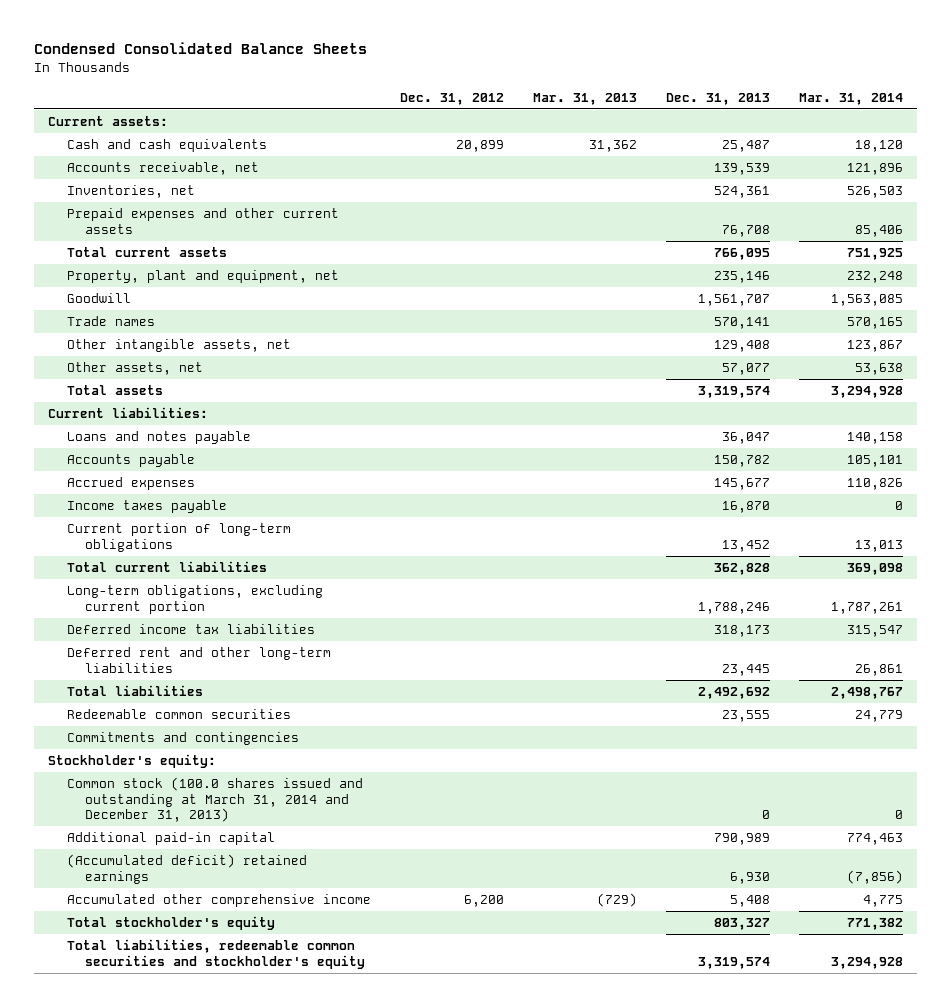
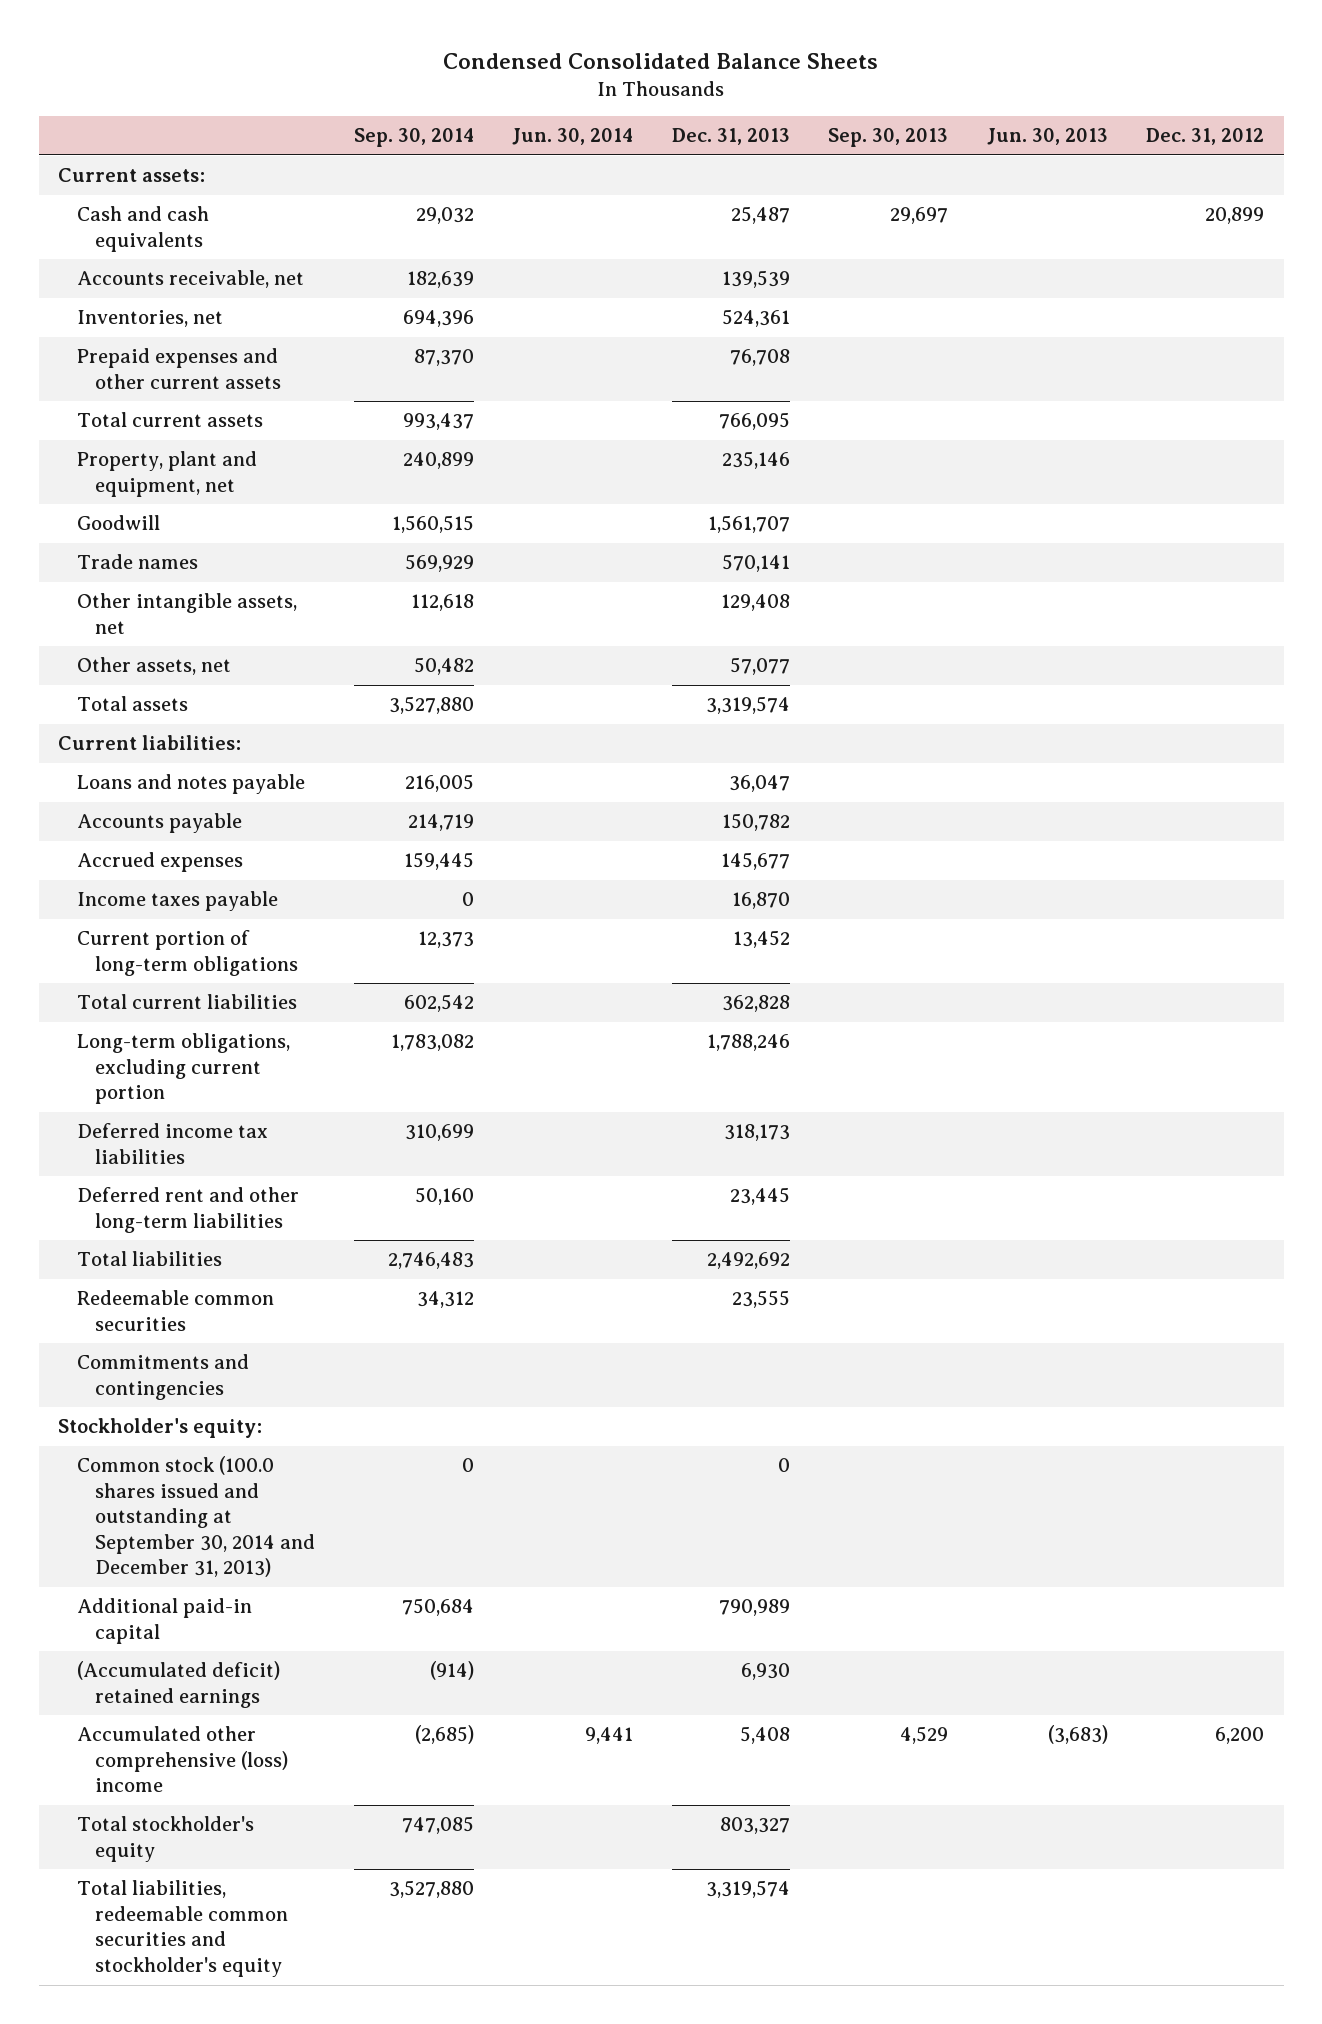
- | Dec. 31, 2012 | Mar. 31, 2013 | Dec. 31, 2013 | Mar. 31, 2014
+ | Sep. 30, 2014 | Jun. 30, 2014 | Dec. 31, 2013 | Sep. 30, 2013 | Jun. 30, 2013 | Dec. 31, 2012
- Common stock (100.0 shares issued and outstanding at March 31, 2014 and December 31, 2013) | | | 0 | 0
+ Common stock (100.0 shares issued and outstanding at September 30, 2014 and December 31, 2013) | 0 | | 0 | | |
- Accumulated other comprehensive income | 6,200 | (729) | 5,408 | 4,775
+ Accumulated other comprehensive (loss) income | (2,685) | 9,441 | 5,408 | 4,529 | (3,683) | 6,200

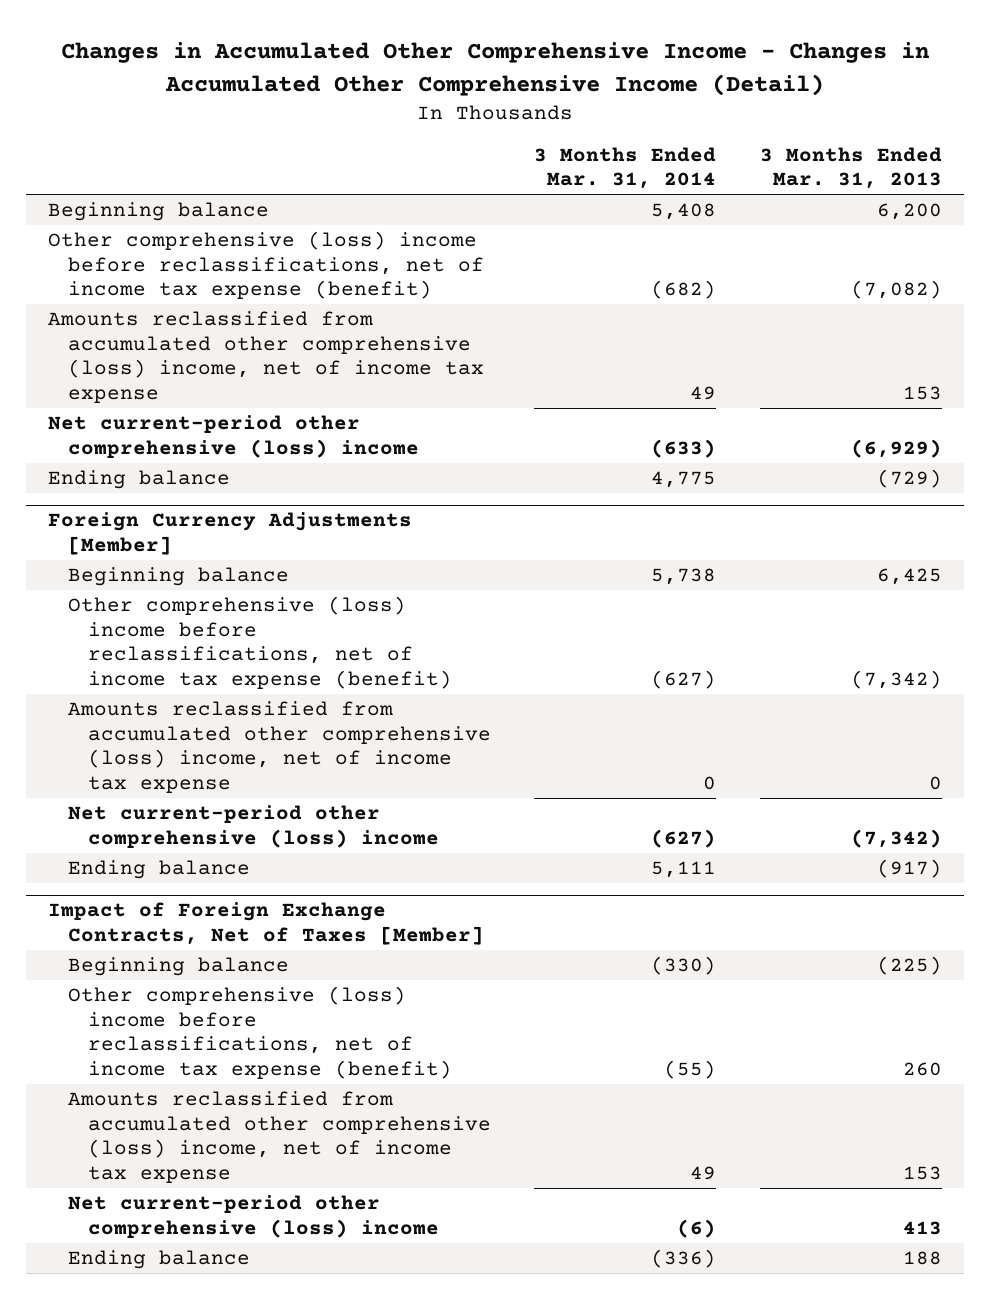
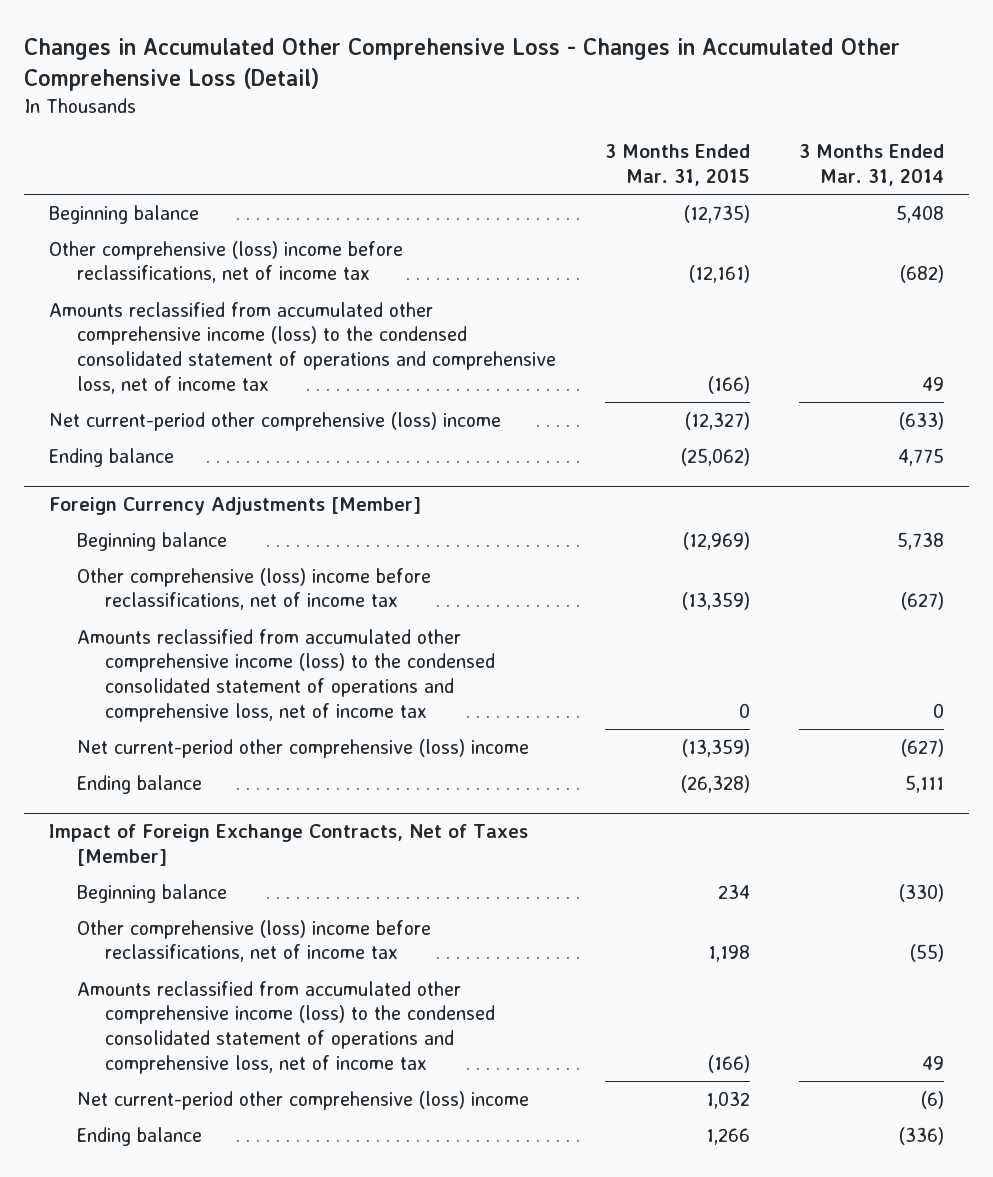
- Changes in Accumulated Other Comprehensive Income - Changes in Accumulated Other Comprehensive Income (Detail)
+ Changes in Accumulated Other Comprehensive Loss - Changes in Accumulated Other Comprehensive Loss (Detail)
- | 3 Months Ended Mar. 31, 2014 | 3 Months Ended Mar. 31, 2013
+ | 3 Months Ended Mar. 31, 2015 | 3 Months Ended Mar. 31, 2014
- Other comprehensive (loss) income before reclassifications, net of income tax expense (benefit) | (682) | (7,082)
- Amounts reclassified from accumulated other comprehensive (loss) income, net of income tax expense | 49 | 153
+ Other comprehensive (loss) income before reclassifications, net of income tax | (12,161) | (682)
+ Amounts reclassified from accumulated other comprehensive income (loss) to the condensed consolidated statement of operations and comprehensive loss, net of income tax | (166) | 49
@ Foreign Currency Adjustments [Member]
- Other comprehensive (loss) income before reclassifications, net of income tax expense (benefit) | (627) | (7,342)
- Amounts reclassified from accumulated other comprehensive (loss) income, net of income tax expense | 0 | 0
+ Other comprehensive (loss) income before reclassifications, net of income tax | (13,359) | (627)
+ Amounts reclassified from accumulated other comprehensive income (loss) to the condensed consolidated statement of operations and comprehensive loss, net of income tax | 0 | 0
@ Impact of Foreign Exchange Contracts, Net of Taxes [Member]
- Other comprehensive (loss) income before reclassifications, net of income tax expense (benefit) | (55) | 260
- Amounts reclassified from accumulated other comprehensive (loss) income, net of income tax expense | 49 | 153
+ Other comprehensive (loss) income before reclassifications, net of income tax | 1,198 | (55)
+ Amounts reclassified from accumulated other comprehensive income (loss) to the condensed consolidated statement of operations and comprehensive loss, net of income tax | (166) | 49

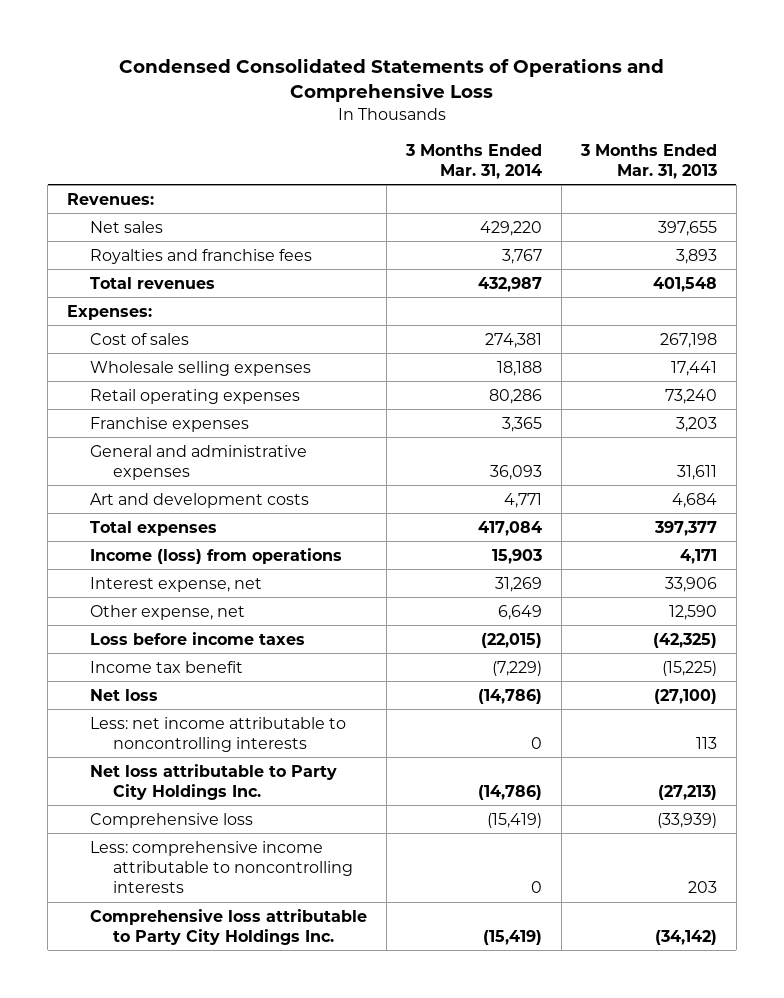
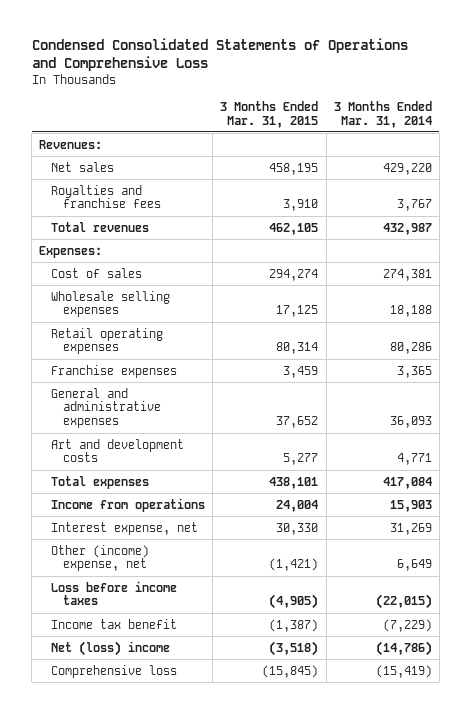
- | 3 Months Ended Mar. 31, 2014 | 3 Months Ended Mar. 31, 2013
+ | 3 Months Ended Mar. 31, 2015 | 3 Months Ended Mar. 31, 2014
- Income (loss) from operations | 15,903 | 4,171
+ Income from operations | 24,004 | 15,903
- Other expense, net | 6,649 | 12,590
+ Other (income) expense, net | (1,421) | 6,649
- Net loss | (14,786) | (27,100)
- Less: net income attributable to noncontrolling interests | 0 | 113
- Net loss attributable to Party City Holdings Inc. | (14,786) | (27,213)
+ Net (loss) income | (3,518) | (14,786)
- Less: comprehensive income attributable to noncontrolling interests | 0 | 203
- Comprehensive loss attributable to Party City Holdings Inc. | (15,419) | (34,142)

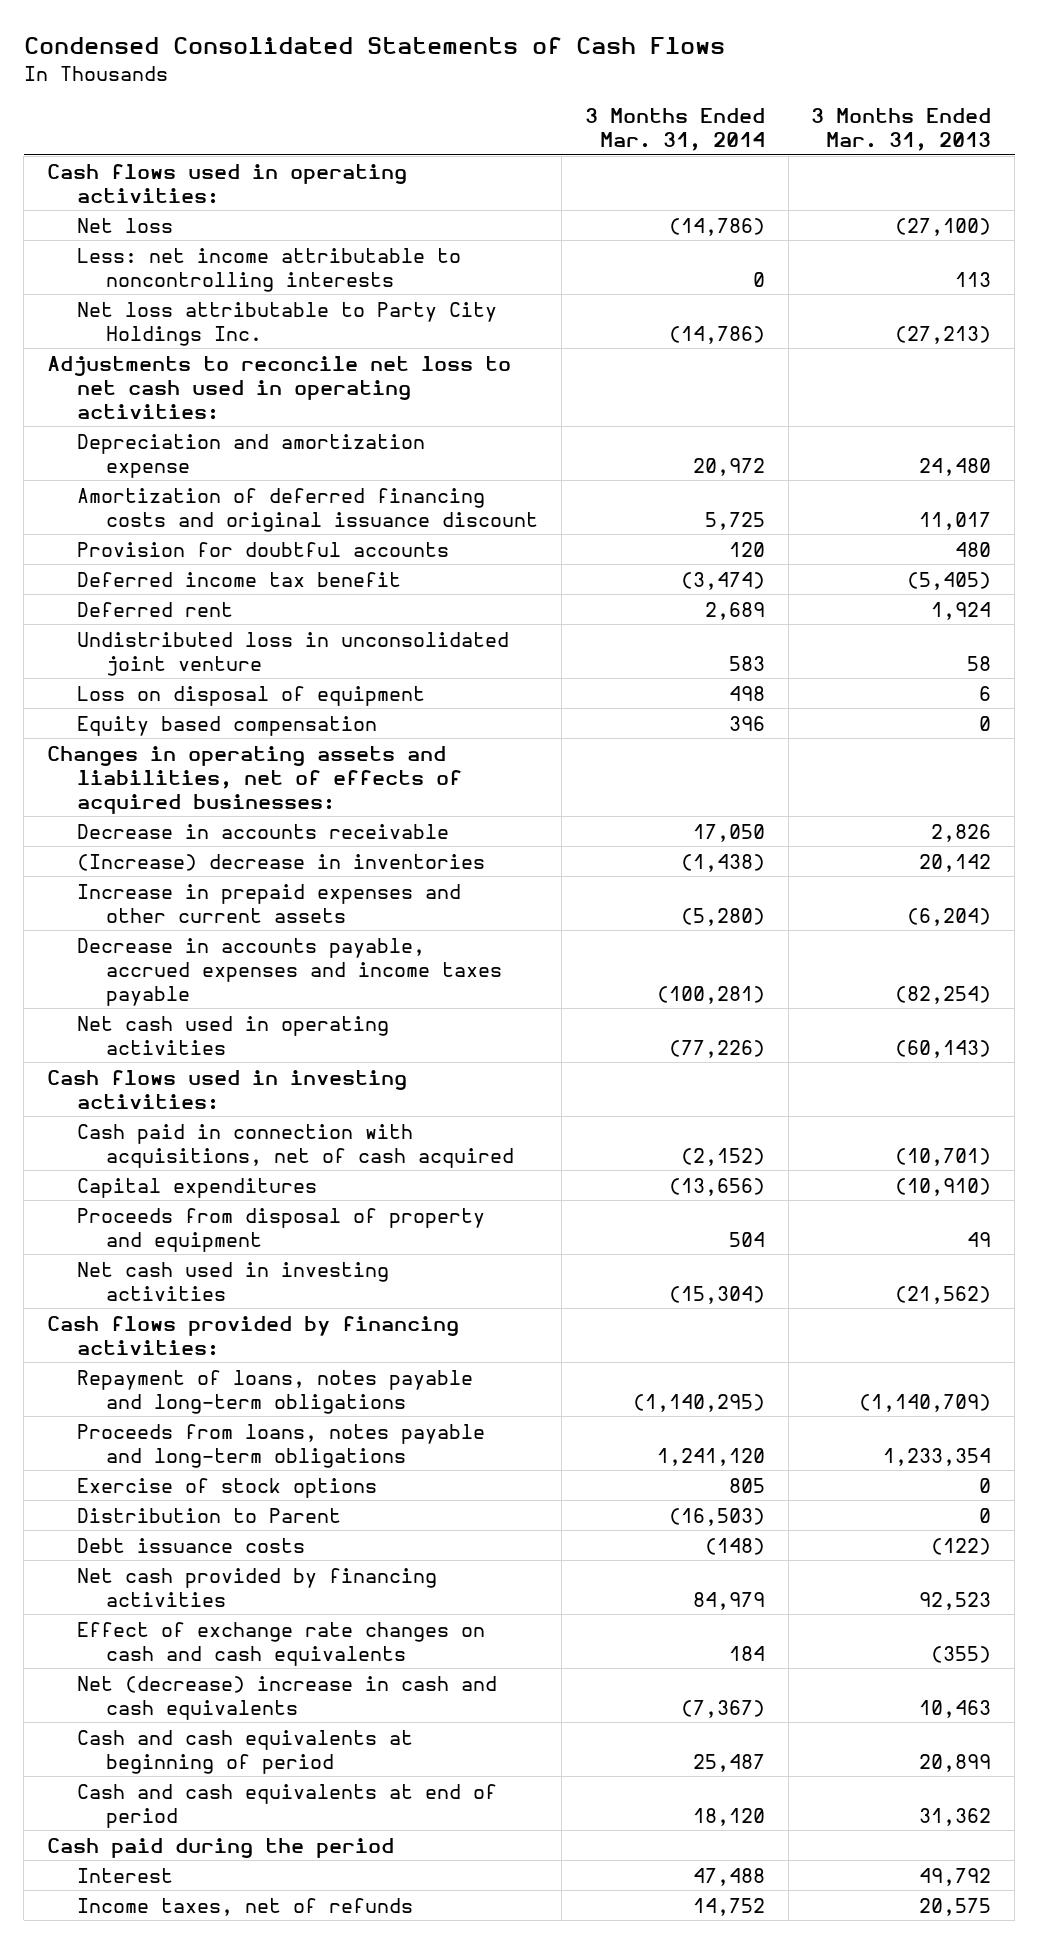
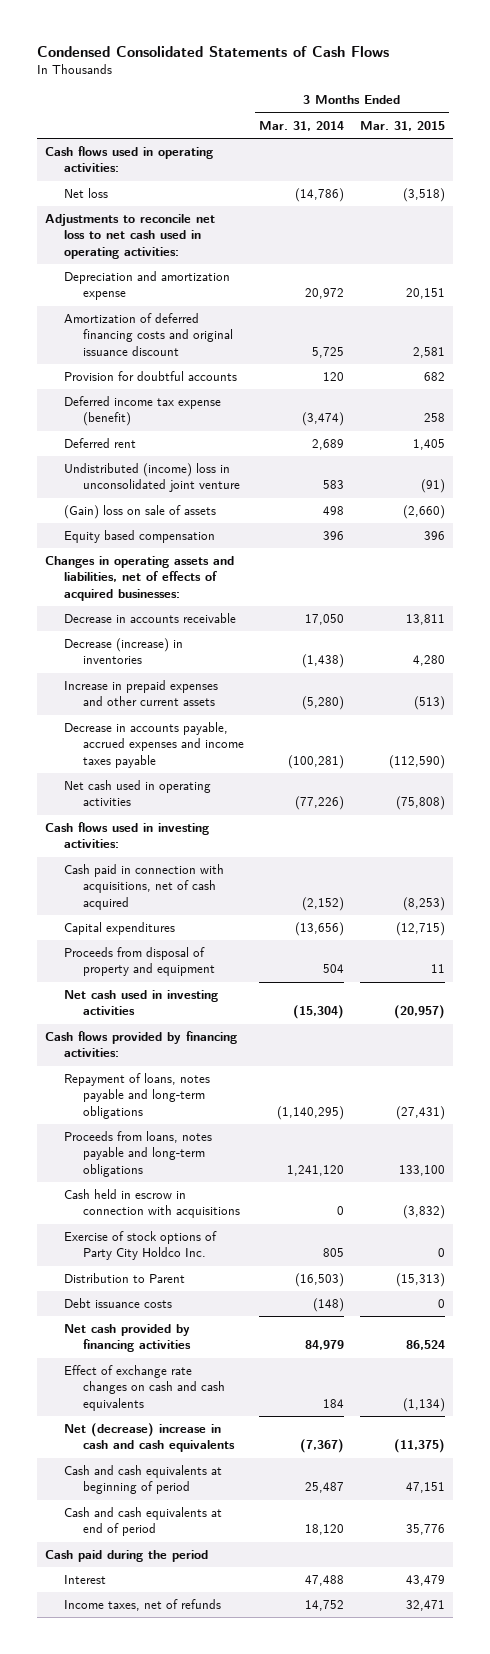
- | 3 Months Ended Mar. 31, 2014 | 3 Months Ended Mar. 31, 2013
+ | 3 Months Ended Mar. 31, 2014 | 3 Months Ended Mar. 31, 2015
- Less: net income attributable to noncontrolling interests | 0 | 113
- Net loss attributable to Party City Holdings Inc. | (14,786) | (27,213)
- Deferred income tax benefit | (3,474) | (5,405)
+ Deferred income tax expense (benefit) | (3,474) | 258
- Undistributed loss in unconsolidated joint venture | 583 | 58
- Loss on disposal of equipment | 498 | 6
+ Undistributed (income) loss in unconsolidated joint venture | 583 | (91)
+ (Gain) loss on sale of assets | 498 | (2,660)
- (Increase) decrease in inventories | (1,438) | 20,142
+ Decrease (increase) in inventories | (1,438) | 4,280
- Exercise of stock options | 805 | 0
+ Cash held in escrow in connection with acquisitions | 0 | (3,832)
+ Exercise of stock options of Party City Holdco Inc. | 805 | 0

